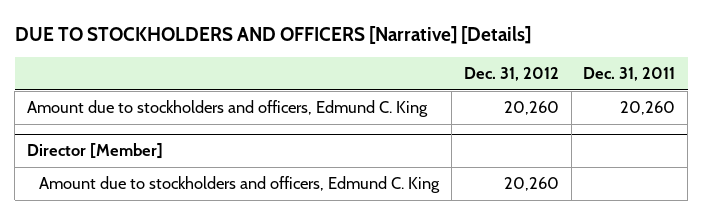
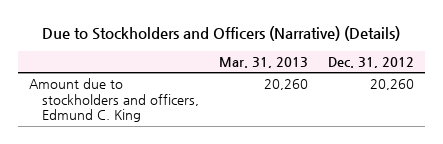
- DUE TO STOCKHOLDERS AND OFFICERS [Narrative] [Details]
+ Due to Stockholders and Officers (Narrative) (Details)
- | Dec. 31, 2012 | Dec. 31, 2011
+ | Mar. 31, 2013 | Dec. 31, 2012
- Director [Member]
- Amount due to stockholders and officers, Edmund C. King | 20,260 |

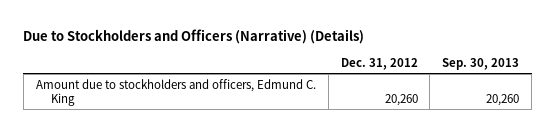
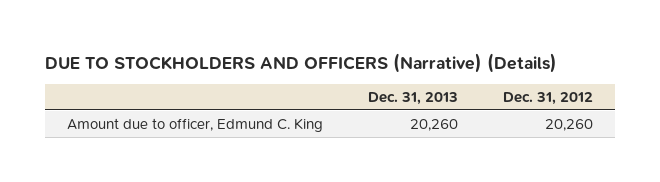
- Due to Stockholders and Officers (Narrative) (Details)
+ DUE TO STOCKHOLDERS AND OFFICERS (Narrative) (Details)
- | Dec. 31, 2012 | Sep. 30, 2013
+ | Dec. 31, 2013 | Dec. 31, 2012
- Amount due to stockholders and officers, Edmund C. King | 20,260 | 20,260
+ Amount due to officer, Edmund C. King | 20,260 | 20,260

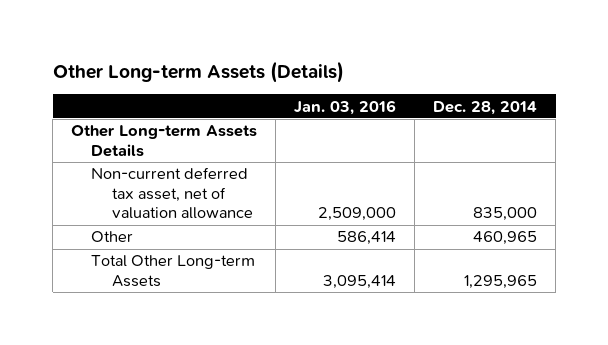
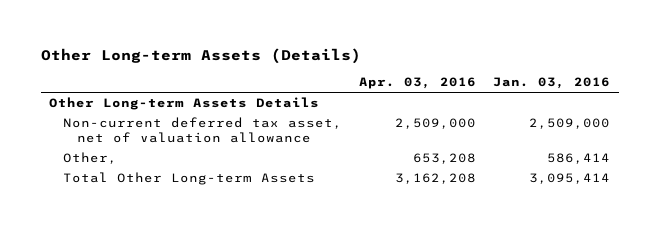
- | Jan. 03, 2016 | Dec. 28, 2014
+ | Apr. 03, 2016 | Jan. 03, 2016
- Other | 586,414 | 460,965
+ Other, | 653,208 | 586,414

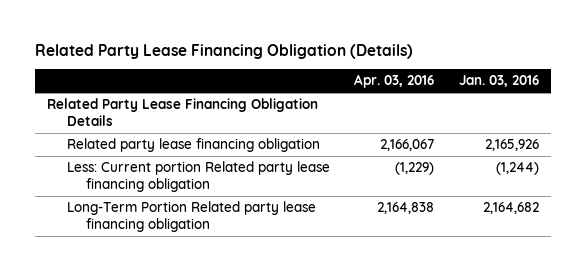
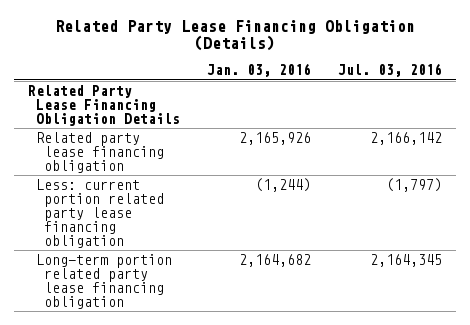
- | Apr. 03, 2016 | Jan. 03, 2016
+ | Jan. 03, 2016 | Jul. 03, 2016
- Less: Current portion Related party lease financing obligation | (1,229) | (1,244)
- Long-Term Portion Related party lease financing obligation | 2,164,838 | 2,164,682
+ Less: current portion related party lease financing obligation | (1,244) | (1,797)
+ Long-term portion related party lease financing obligation | 2,164,682 | 2,164,345

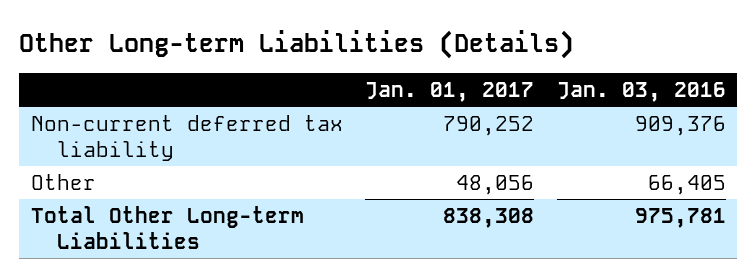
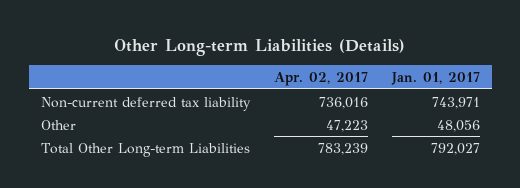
- | Jan. 01, 2017 | Jan. 03, 2016
+ | Apr. 02, 2017 | Jan. 01, 2017
- Non-current deferred tax liability | 790,252 | 909,376
+ Non-current deferred tax liability | 736,016 | 743,971
- Total Other Long-term Liabilities | 838,308 | 975,781
+ Total Other Long-term Liabilities | 783,239 | 792,027

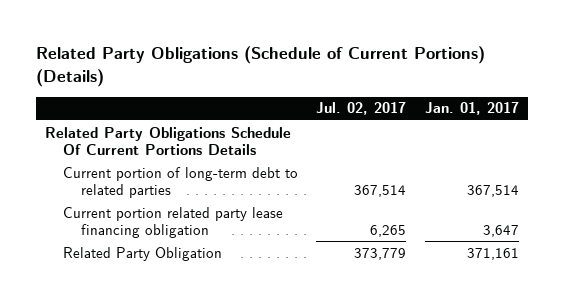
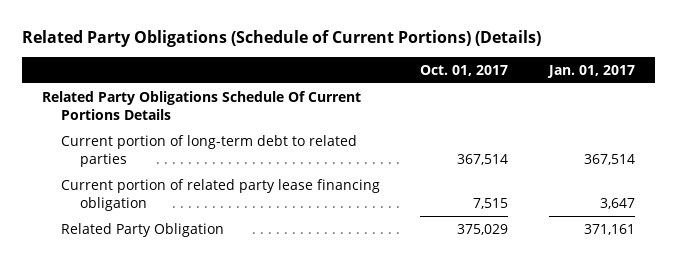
- | Jul. 02, 2017 | Jan. 01, 2017
+ | Oct. 01, 2017 | Jan. 01, 2017
- Current portion related party lease financing obligation | 6,265 | 3,647
+ Current portion of related party lease financing obligation | 7,515 | 3,647

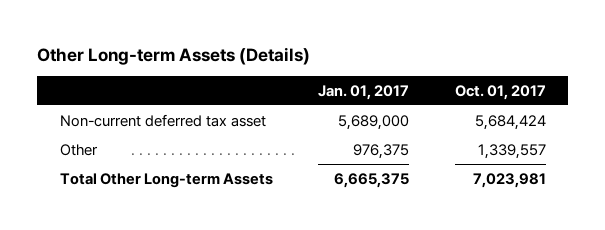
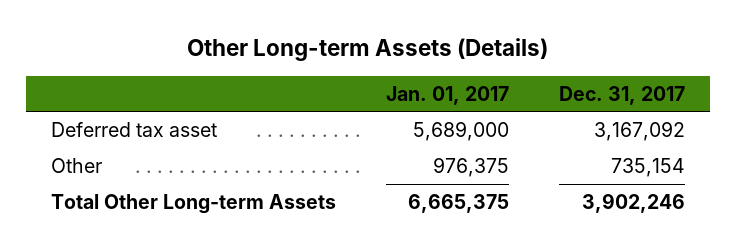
- | Jan. 01, 2017 | Oct. 01, 2017
+ | Jan. 01, 2017 | Dec. 31, 2017
- Non-current deferred tax asset | 5,689,000 | 5,684,424
+ Deferred tax asset | 5,689,000 | 3,167,092

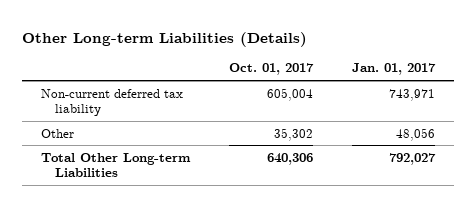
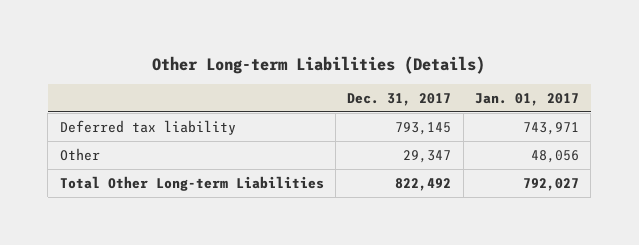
- | Oct. 01, 2017 | Jan. 01, 2017
+ | Dec. 31, 2017 | Jan. 01, 2017
- Non-current deferred tax liability | 605,004 | 743,971
+ Deferred tax liability | 793,145 | 743,971

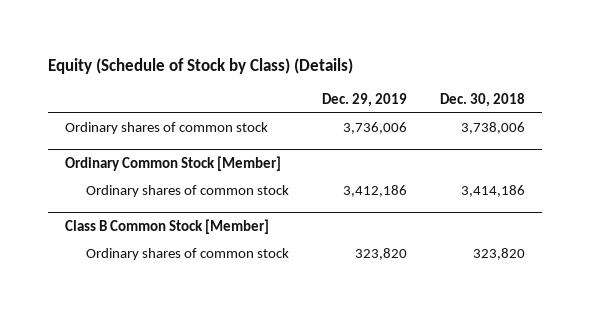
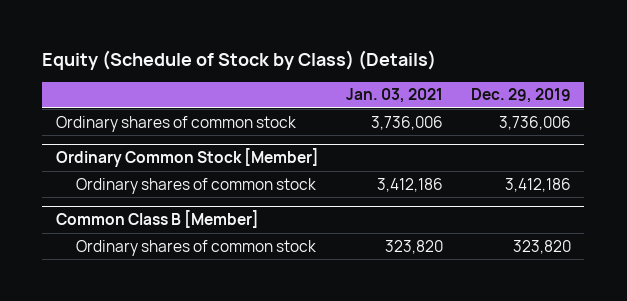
- | Dec. 29, 2019 | Dec. 30, 2018
+ | Jan. 03, 2021 | Dec. 29, 2019
- Class B Common Stock [Member]
+ Common Class B [Member]

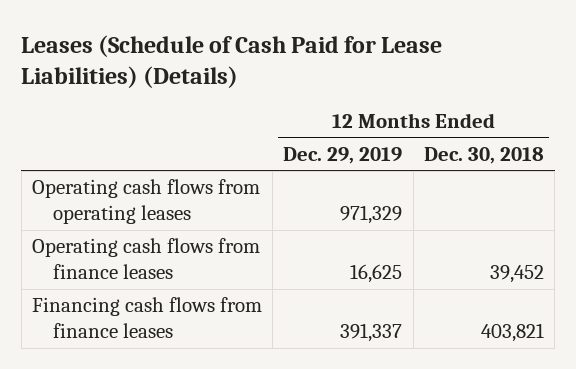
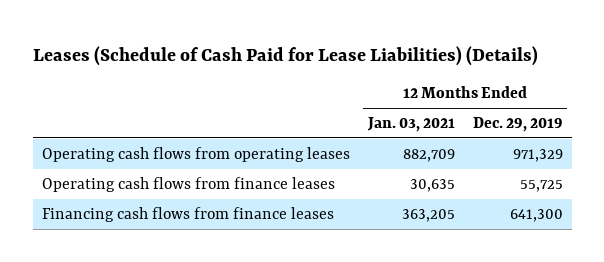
- | 12 Months Ended Dec. 29, 2019 | 12 Months Ended Dec. 30, 2018
+ | 12 Months Ended Jan. 03, 2021 | 12 Months Ended Dec. 29, 2019
- Operating cash flows from finance leases | 16,625 | 39,452
- Financing cash flows from finance leases | 391,337 | 403,821
+ Operating cash flows from finance leases | 30,635 | 55,725
+ Financing cash flows from finance leases | 363,205 | 641,300

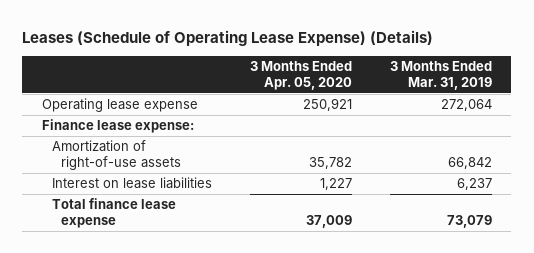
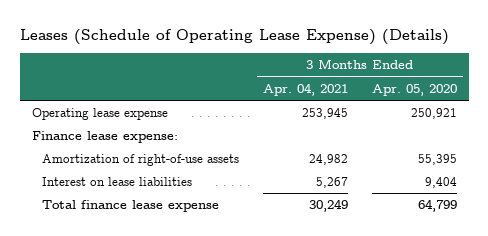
- | 3 Months Ended Apr. 05, 2020 | 3 Months Ended Mar. 31, 2019
+ | 3 Months Ended Apr. 04, 2021 | 3 Months Ended Apr. 05, 2020
- Amortization of right-of-use assets | 35,782 | 66,842
- Interest on lease liabilities | 1,227 | 6,237
- Total finance lease expense | 37,009 | 73,079
+ Amortization of right-of-use assets | 24,982 | 55,395
+ Interest on lease liabilities | 5,267 | 9,404
+ Total finance lease expense | 30,249 | 64,799

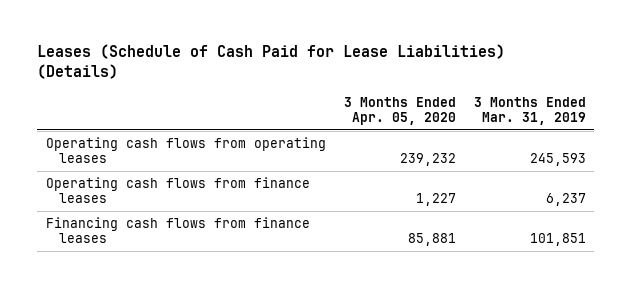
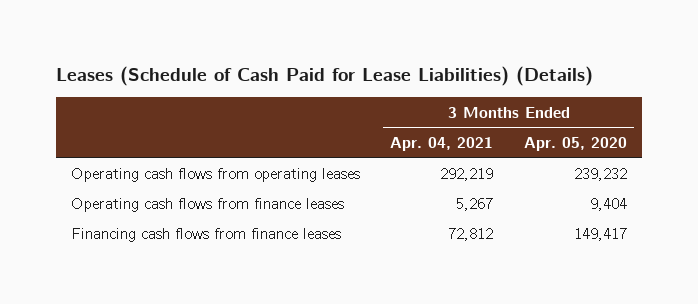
- | 3 Months Ended Apr. 05, 2020 | 3 Months Ended Mar. 31, 2019
+ | 3 Months Ended Apr. 04, 2021 | 3 Months Ended Apr. 05, 2020
- Operating cash flows from finance leases | 1,227 | 6,237
- Financing cash flows from finance leases | 85,881 | 101,851
+ Operating cash flows from finance leases | 5,267 | 9,404
+ Financing cash flows from finance leases | 72,812 | 149,417

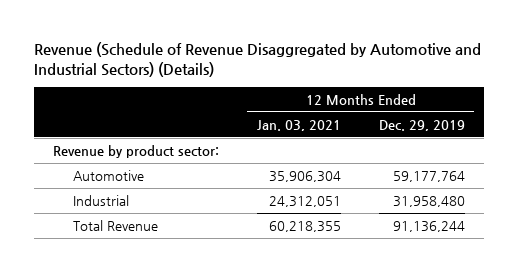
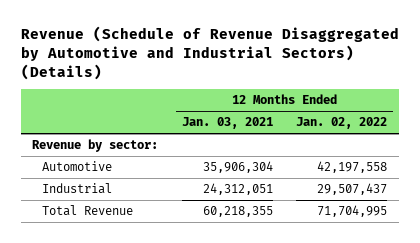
- | 12 Months Ended Jan. 03, 2021 | 12 Months Ended Dec. 29, 2019
+ | 12 Months Ended Jan. 03, 2021 | 12 Months Ended Jan. 02, 2022
- Revenue by product sector:
+ Revenue by sector:

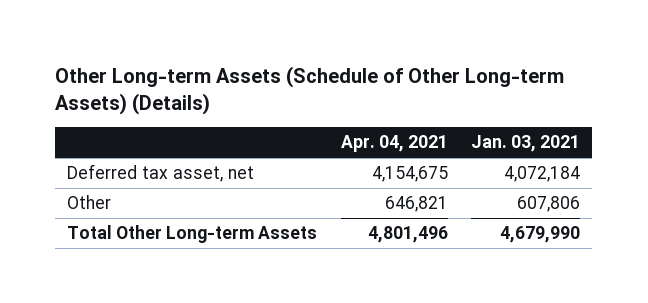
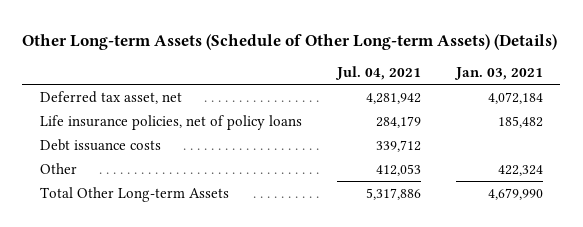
- | Apr. 04, 2021 | Jan. 03, 2021
+ | Jul. 04, 2021 | Jan. 03, 2021
- Other | 646,821 | 607,806
+ Life insurance policies, net of policy loans | 284,179 | 185,482
+ Debt issuance costs | 339,712 |
+ Other | 412,053 | 422,324

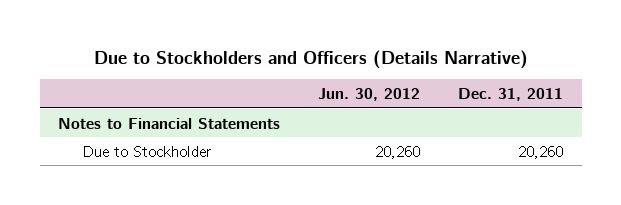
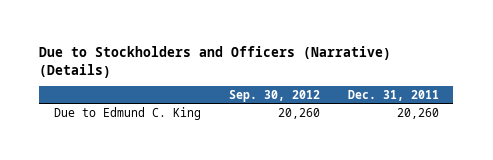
- Due to Stockholders and Officers (Details Narrative)
+ Due to Stockholders and Officers (Narrative) (Details)
- | Jun. 30, 2012 | Dec. 31, 2011
+ | Sep. 30, 2012 | Dec. 31, 2011
- Notes to Financial Statements
- Due to Stockholder | 20,260 | 20,260
+ Due to Edmund C. King | 20,260 | 20,260

